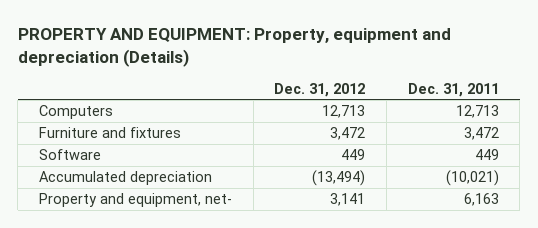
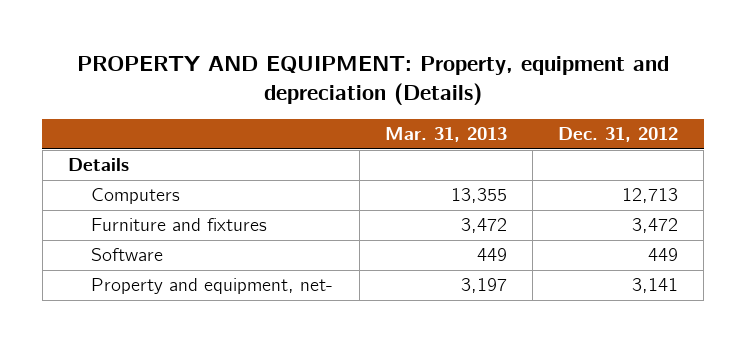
- | Dec. 31, 2012 | Dec. 31, 2011
+ | Mar. 31, 2013 | Dec. 31, 2012
+ Details
- Accumulated depreciation | (13,494) | (10,021)

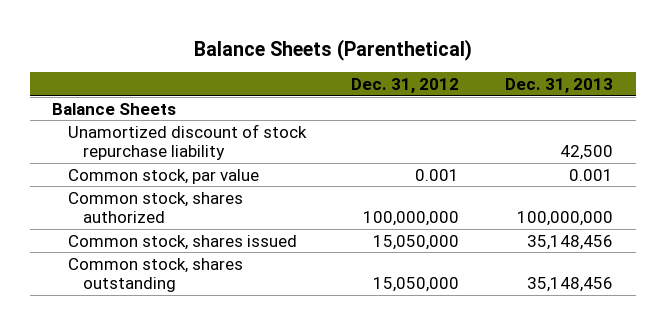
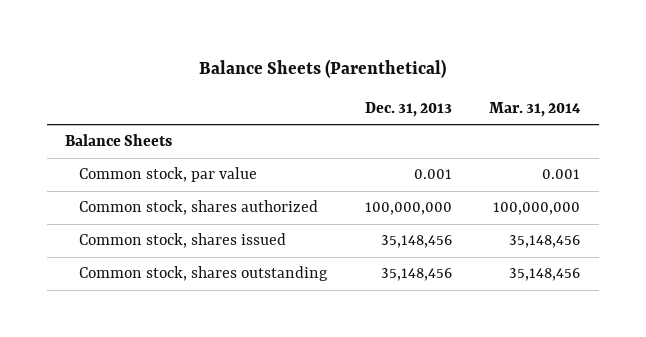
- | Dec. 31, 2012 | Dec. 31, 2013
+ | Dec. 31, 2013 | Mar. 31, 2014
- Unamortized discount of stock repurchase liability | | 42,500

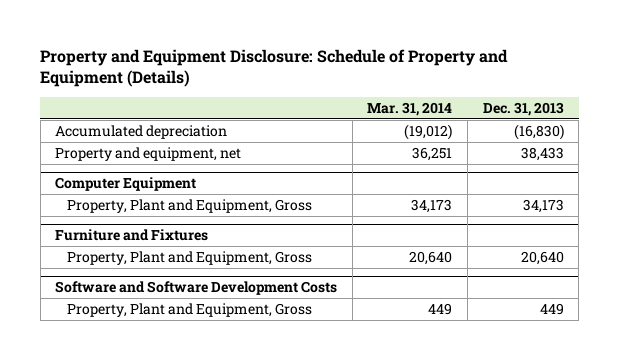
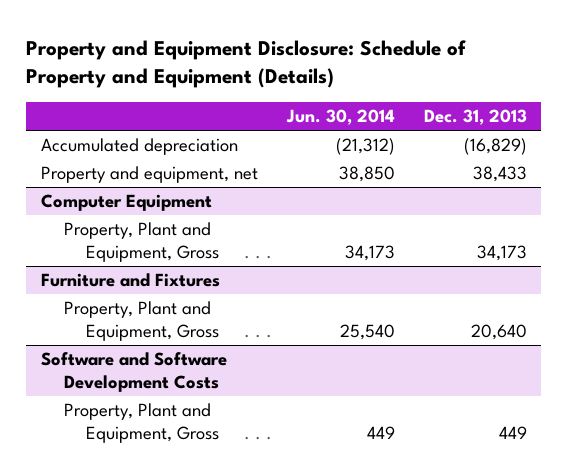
- | Mar. 31, 2014 | Dec. 31, 2013
+ | Jun. 30, 2014 | Dec. 31, 2013
- Accumulated depreciation | (19,012) | (16,830)
+ Accumulated depreciation | (21,312) | (16,829)

